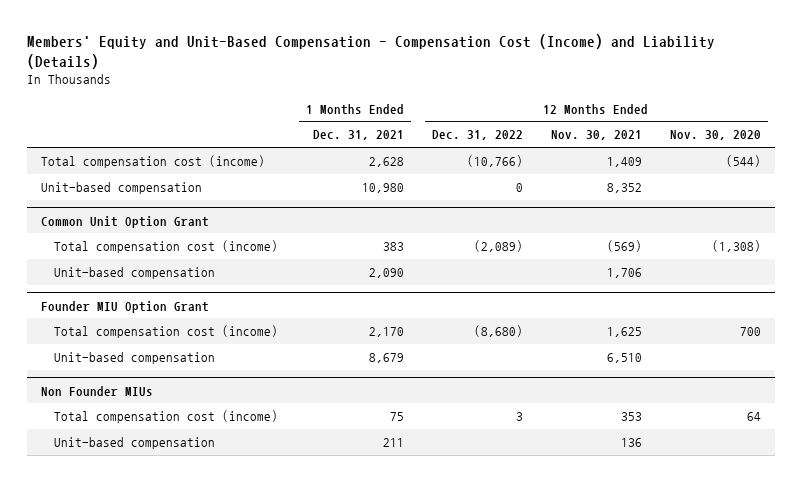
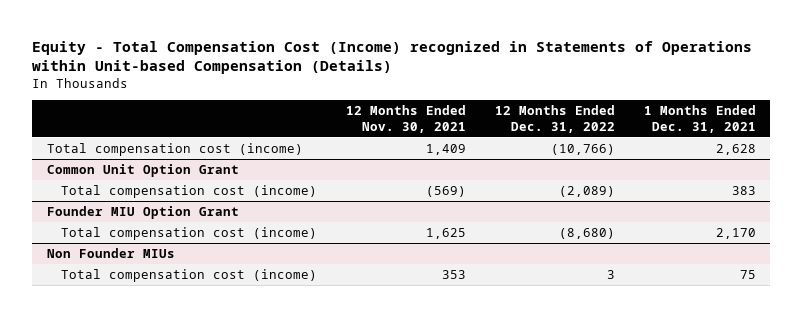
- Members' Equity and Unit-Based Compensation - Compensation Cost (Income) and Liability (Details)
+ Equity - Total Compensation Cost (Income) recognized in Statements of Operations within Unit-based Compensation (Details)
- | 1 Months Ended Dec. 31, 2021 | 12 Months Ended Dec. 31, 2022 | 12 Months Ended Nov. 30, 2021 | 12 Months Ended Nov. 30, 2020
+ | 12 Months Ended Nov. 30, 2021 | 12 Months Ended Dec. 31, 2022 | 1 Months Ended Dec. 31, 2021
- Unit-based compensation | 10,980 | 0 | 8,352 |
@ Common Unit Option Grant
- Unit-based compensation | 2,090 | | 1,706 |
@ Founder MIU Option Grant
- Unit-based compensation | 8,679 | | 6,510 |
@ Non Founder MIUs
- Unit-based compensation | 211 | | 136 |

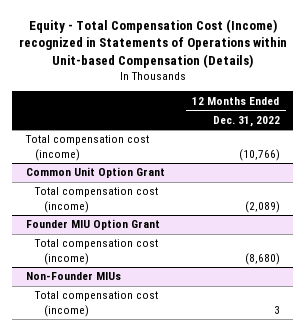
- | 12 Months Ended Nov. 30, 2021 | 12 Months Ended Dec. 31, 2022 | 1 Months Ended Dec. 31, 2021
+ | 12 Months Ended Dec. 31, 2022
- Non Founder MIUs
+ Non-Founder MIUs

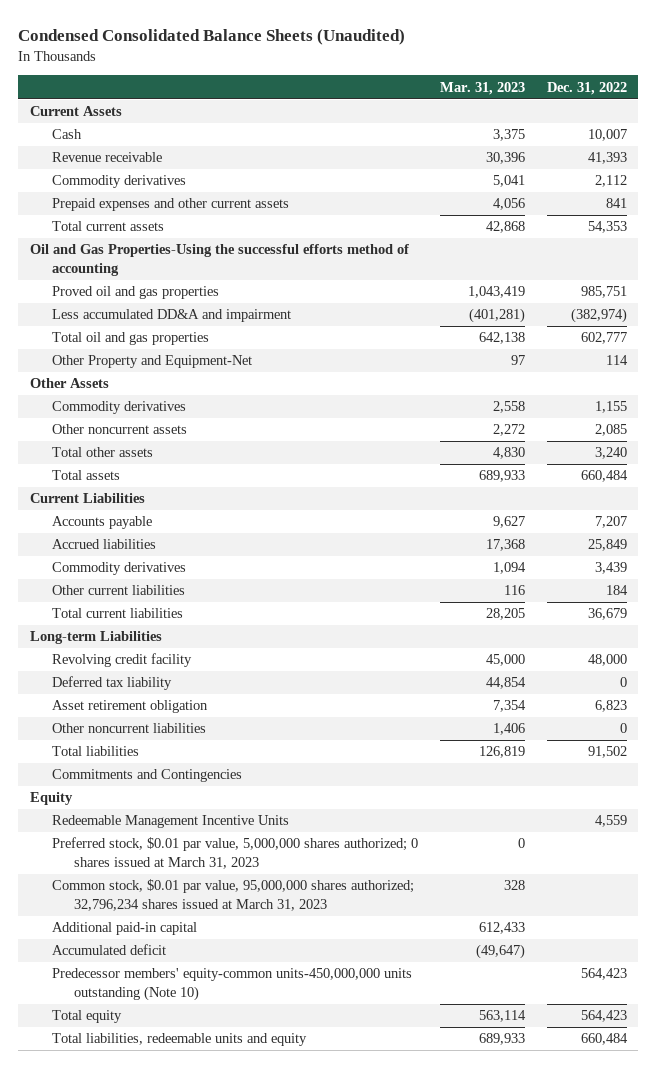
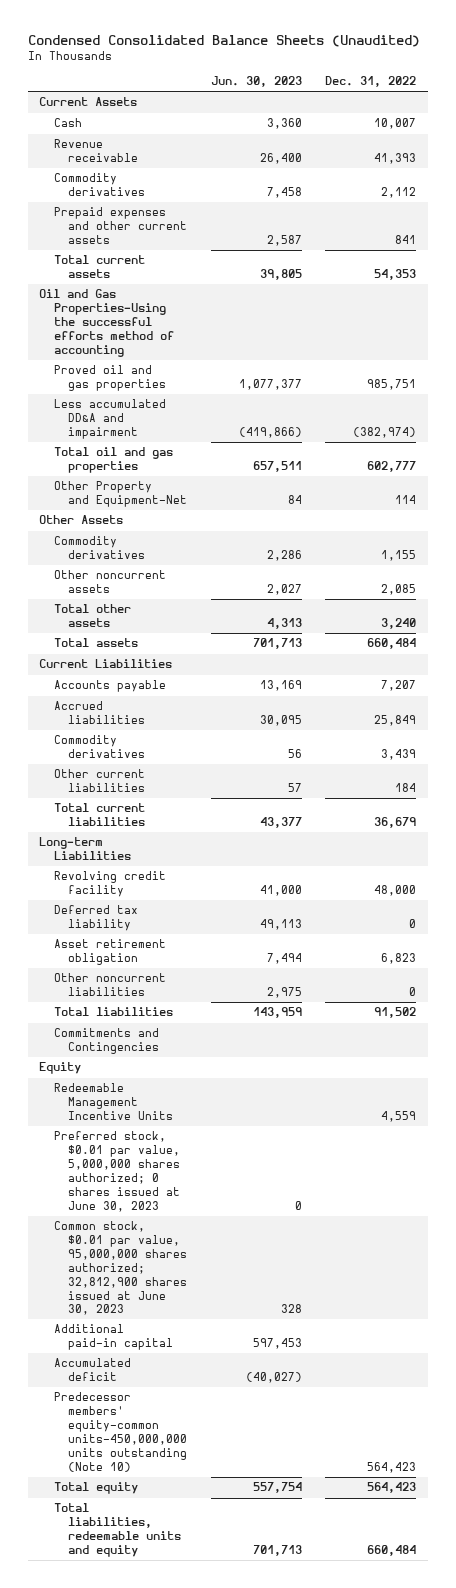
- | Mar. 31, 2023 | Dec. 31, 2022
+ | Jun. 30, 2023 | Dec. 31, 2022
- Preferred stock, $0.01 par value, 5,000,000 shares authorized; 0 shares issued at March 31, 2023 | 0 |
- Common stock, $0.01 par value, 95,000,000 shares authorized; 32,796,234 shares issued at March 31, 2023 | 328 |
+ Preferred stock, $0.01 par value, 5,000,000 shares authorized; 0 shares issued at June 30, 2023 | 0 |
+ Common stock, $0.01 par value, 95,000,000 shares authorized; 32,812,900 shares issued at June 30, 2023 | 328 |

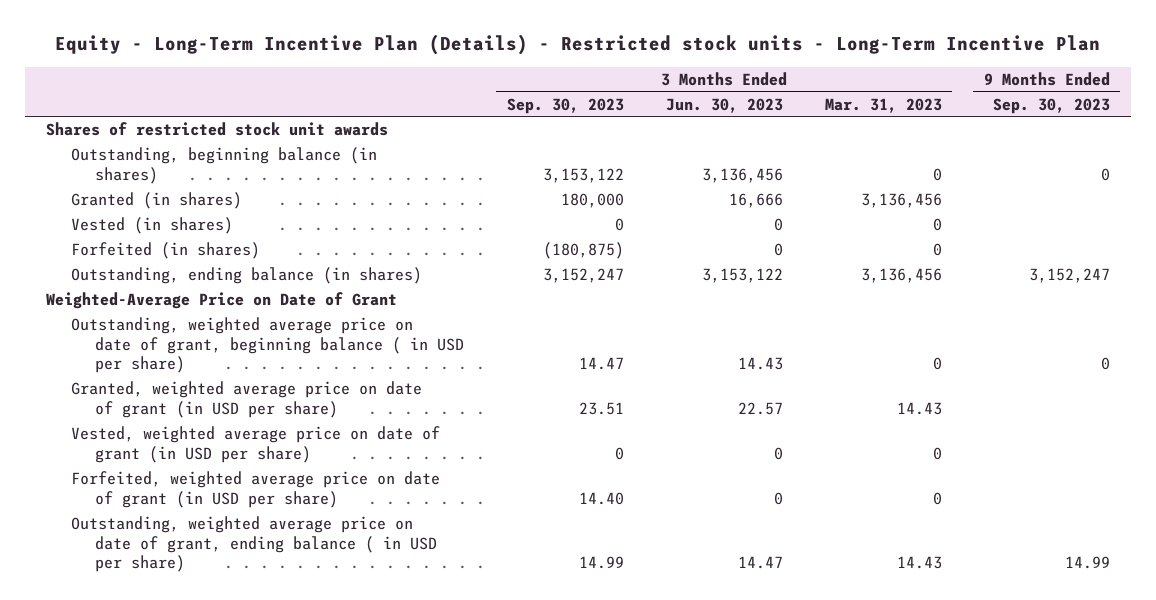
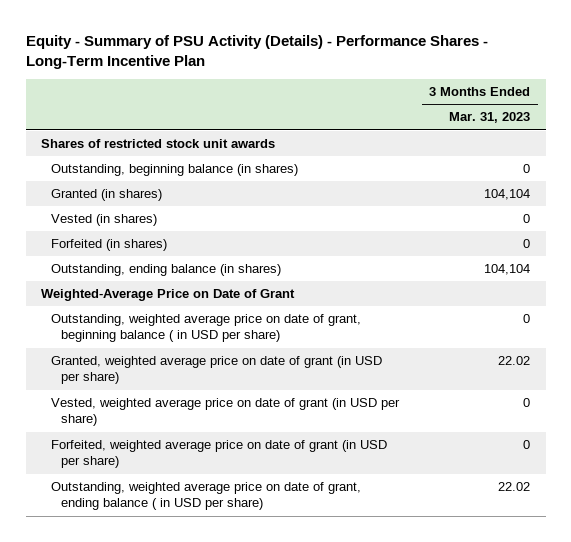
- Equity - Long-Term Incentive Plan (Details) - Restricted stock units - Long-Term Incentive Plan
+ Equity - Summary of PSU Activity (Details) - Performance Shares - Long-Term Incentive Plan
- | 3 Months Ended Sep. 30, 2023 | 3 Months Ended Jun. 30, 2023 | 3 Months Ended Mar. 31, 2023 | 9 Months Ended Sep. 30, 2023
+ | 3 Months Ended Mar. 31, 2023
- Granted (in shares) | 180,000 | 16,666 | 3,136,456 |
+ Granted (in shares) | 104,104
- Outstanding, ending balance (in shares) | 3,152,247 | 3,153,122 | 3,136,456 | 3,152,247
+ Outstanding, ending balance (in shares) | 104,104
- Granted, weighted average price on date of grant (in USD per share) | 23.51 | 22.57 | 14.43 |
+ Granted, weighted average price on date of grant (in USD per share) | 22.02
- Outstanding, weighted average price on date of grant, ending balance ( in USD per share) | 14.99 | 14.47 | 14.43 | 14.99
+ Outstanding, weighted average price on date of grant, ending balance ( in USD per share) | 22.02

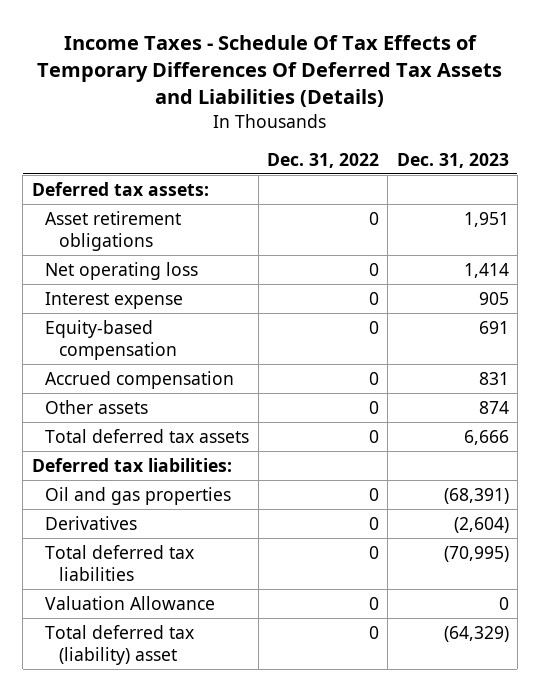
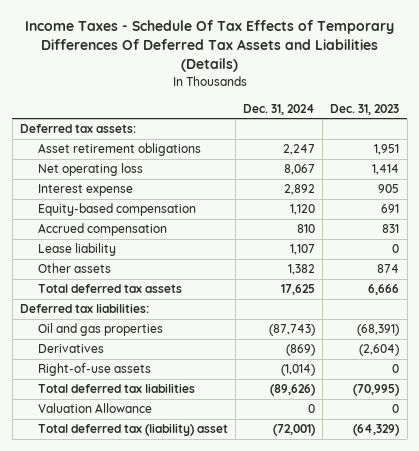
- | Dec. 31, 2022 | Dec. 31, 2023
+ | Dec. 31, 2024 | Dec. 31, 2023
+ Lease liability | 1,107 | 0
+ Right-of-use assets | (1,014) | 0

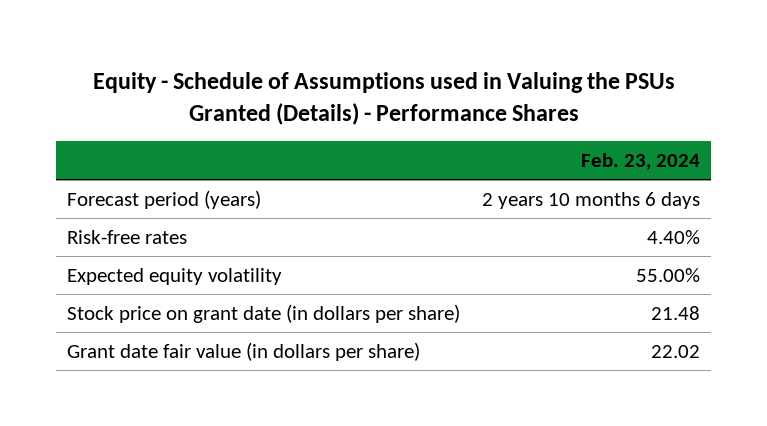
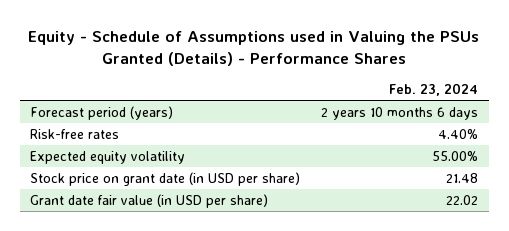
- Stock price on grant date (in dollars per share) | 21.48
- Grant date fair value (in dollars per share) | 22.02
+ Stock price on grant date (in USD per share) | 21.48
+ Grant date fair value (in USD per share) | 22.02

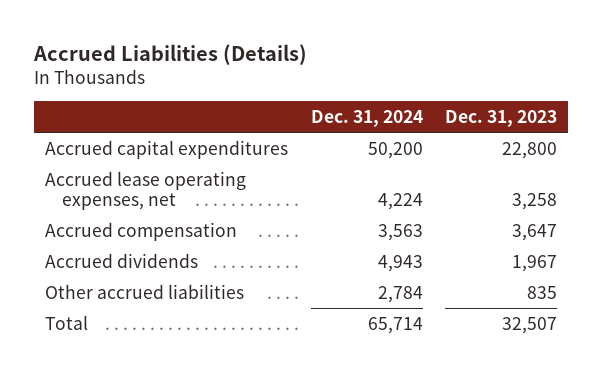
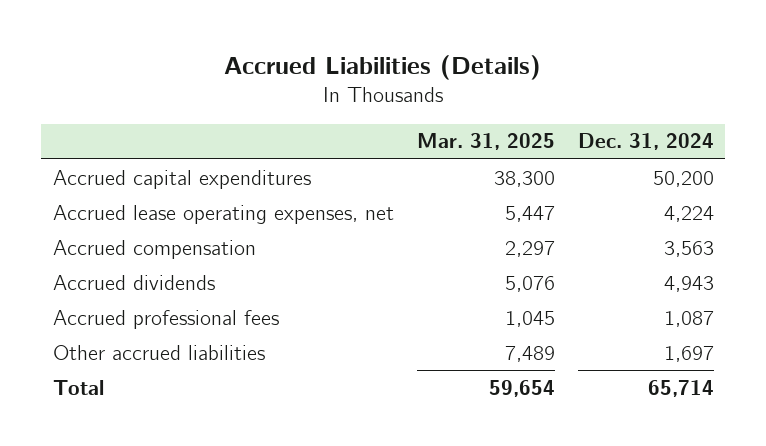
- | Dec. 31, 2024 | Dec. 31, 2023
+ | Mar. 31, 2025 | Dec. 31, 2024
- Other accrued liabilities | 2,784 | 835
+ Accrued professional fees | 1,045 | 1,087
+ Other accrued liabilities | 7,489 | 1,697

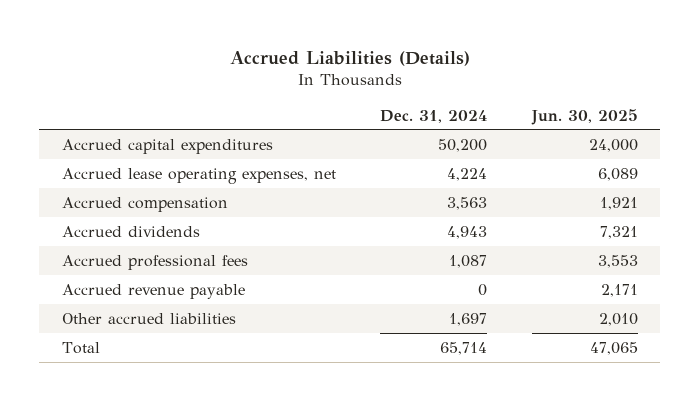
- | Mar. 31, 2025 | Dec. 31, 2024
+ | Dec. 31, 2024 | Jun. 30, 2025
+ Accrued revenue payable | 0 | 2,171

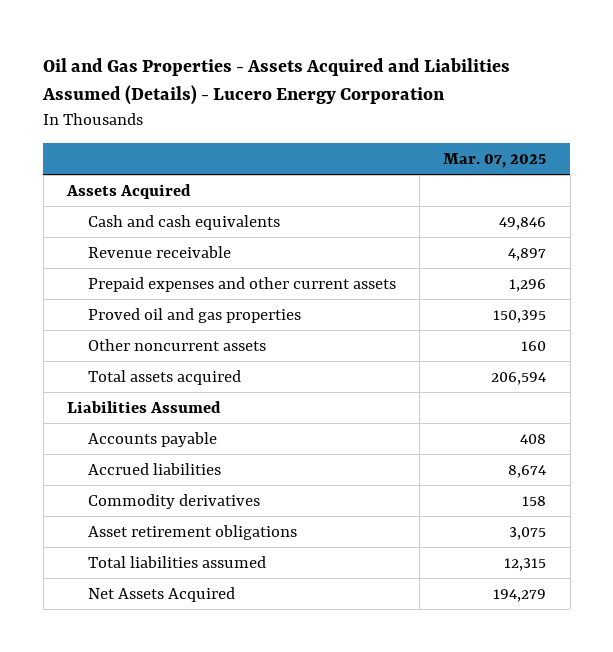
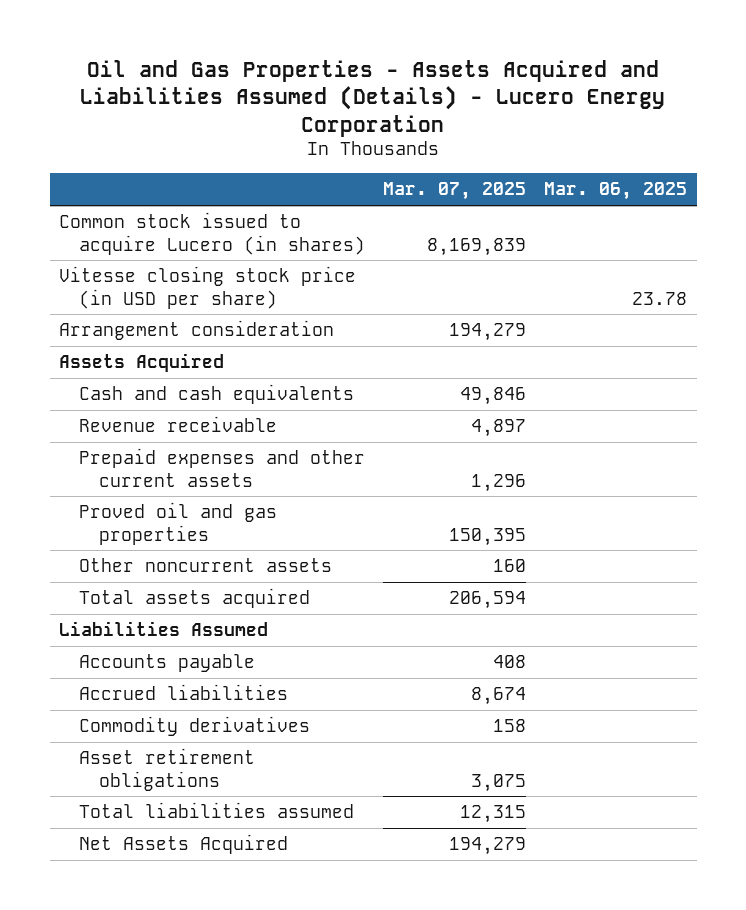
- | Mar. 07, 2025
+ | Mar. 07, 2025 | Mar. 06, 2025
+ Common stock issued to acquire Lucero (in shares) | 8,169,839 |
+ Vitesse closing stock price (in USD per share) | | 23.78
+ Arrangement consideration | 194,279 |

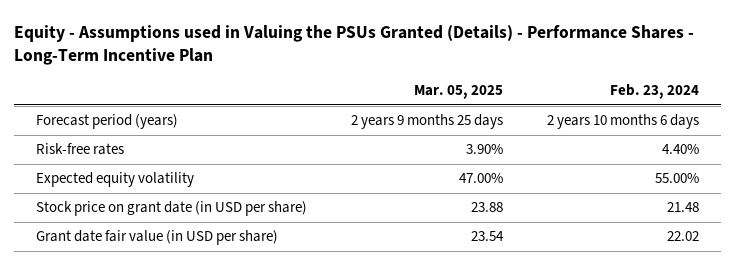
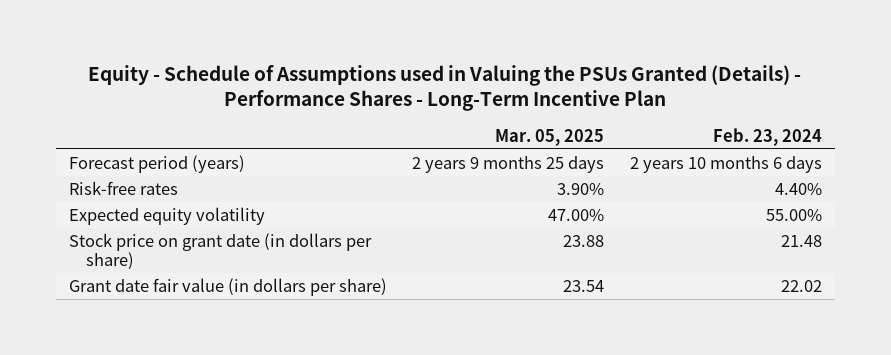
- Equity - Assumptions used in Valuing the PSUs Granted (Details) - Performance Shares - Long-Term Incentive Plan
+ Equity - Schedule of Assumptions used in Valuing the PSUs Granted (Details) - Performance Shares - Long-Term Incentive Plan
- Stock price on grant date (in USD per share) | 23.88 | 21.48
- Grant date fair value (in USD per share) | 23.54 | 22.02
+ Stock price on grant date (in dollars per share) | 23.88 | 21.48
+ Grant date fair value (in dollars per share) | 23.54 | 22.02

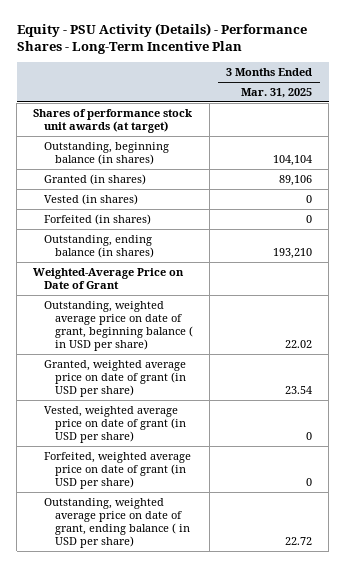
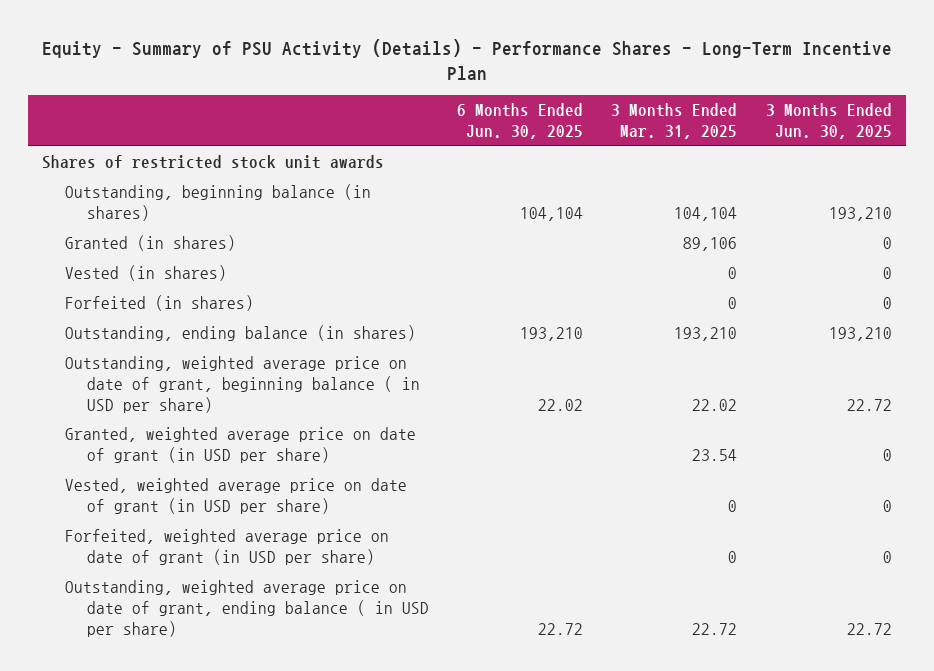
- Equity - PSU Activity (Details) - Performance Shares - Long-Term Incentive Plan
+ Equity - Summary of PSU Activity (Details) - Performance Shares - Long-Term Incentive Plan
- | 3 Months Ended Mar. 31, 2025
+ | 6 Months Ended Jun. 30, 2025 | 3 Months Ended Mar. 31, 2025 | 3 Months Ended Jun. 30, 2025
- Shares of performance stock unit awards (at target)
+ Shares of restricted stock unit awards
- Weighted-Average Price on Date of Grant

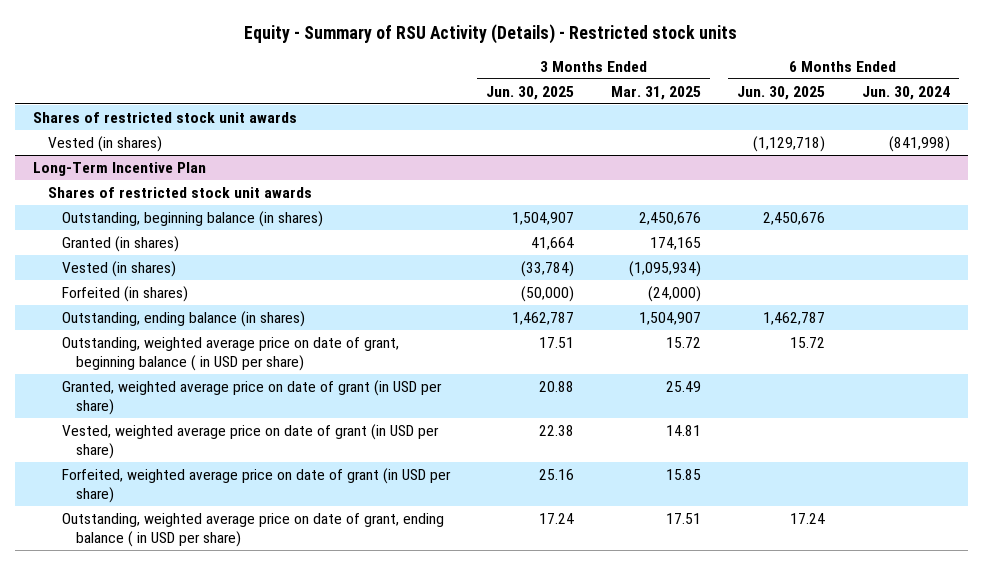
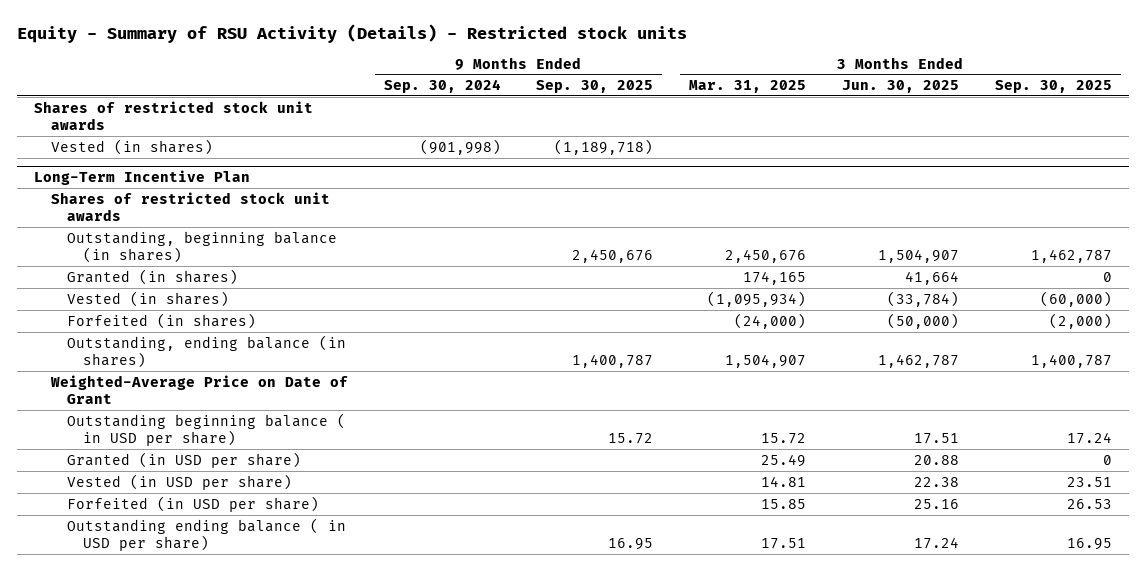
- | 3 Months Ended Jun. 30, 2025 | 3 Months Ended Mar. 31, 2025 | 6 Months Ended Jun. 30, 2025 | 6 Months Ended Jun. 30, 2024
+ | 9 Months Ended Sep. 30, 2024 | 9 Months Ended Sep. 30, 2025 | 3 Months Ended Mar. 31, 2025 | 3 Months Ended Jun. 30, 2025 | 3 Months Ended Sep. 30, 2025
@ Long-Term Incentive Plan
- Outstanding, weighted average price on date of grant, beginning balance ( in USD per share) | 17.51 | 15.72 | 15.72 |
- Granted, weighted average price on date of grant (in USD per share) | 20.88 | 25.49 | |
- Vested, weighted average price on date of grant (in USD per share) | 22.38 | 14.81 | |
- Forfeited, weighted average price on date of grant (in USD per share) | 25.16 | 15.85 | |
- Outstanding, weighted average price on date of grant, ending balance ( in USD per share) | 17.24 | 17.51 | 17.24 |
+ Weighted-Average Price on Date of Grant
+ Outstanding beginning balance ( in USD per share) | | 15.72 | 15.72 | 17.51 | 17.24
+ Granted (in USD per share) | | | 25.49 | 20.88 | 0
+ Vested (in USD per share) | | | 14.81 | 22.38 | 23.51
+ Forfeited (in USD per share) | | | 15.85 | 25.16 | 26.53
+ Outstanding ending balance ( in USD per share) | | 16.95 | 17.51 | 17.24 | 16.95

